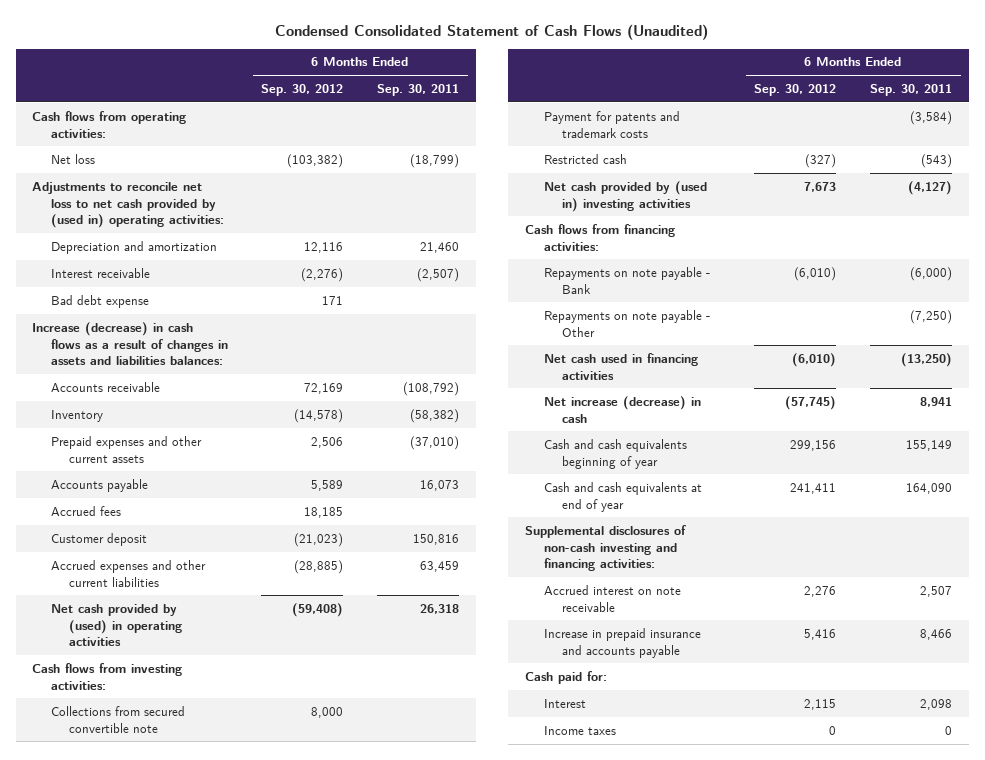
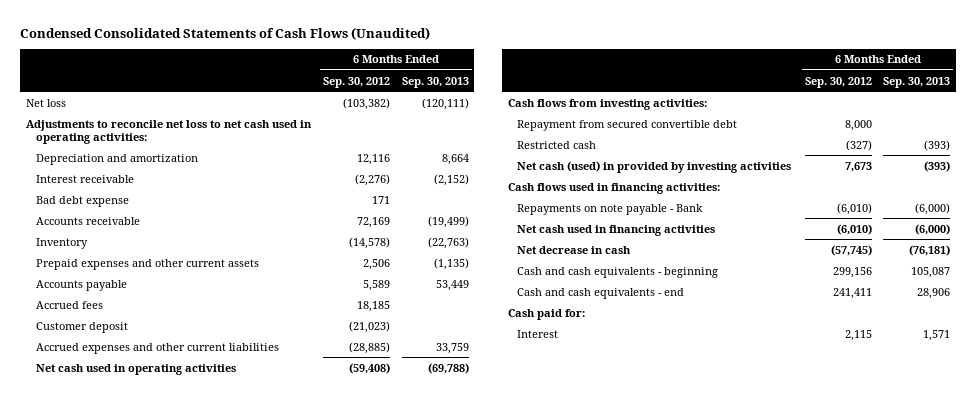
- Condensed Consolidated Statement of Cash Flows (Unaudited)
+ Condensed Consolidated Statements of Cash Flows (Unaudited)
- | 6 Months Ended Sep. 30, 2012 | 6 Months Ended Sep. 30, 2011
+ | 6 Months Ended Sep. 30, 2012 | 6 Months Ended Sep. 30, 2013
- Cash flows from operating activities:
- Adjustments to reconcile net loss to net cash provided by (used in) operating activities:
+ Adjustments to reconcile net loss to net cash used in operating activities:
- Increase (decrease) in cash flows as a result of changes in assets and liabilities balances:
- Net cash provided by (used) in operating activities | (59,408) | 26,318
+ Net cash used in operating activities | (59,408) | (69,788)
- Collections from secured convertible note | 8,000 |
- Payment for patents and trademark costs | | (3,584)
+ Repayment from secured convertible debt | 8,000 |
- Net cash provided by (used in) investing activities | 7,673 | (4,127)
- Cash flows from financing activities:
+ Net cash (used) in provided by investing activities | 7,673 | (393)
+ Cash flows used in financing activities:
- Repayments on note payable - Other | | (7,250)
- Net increase (decrease) in cash | (57,745) | 8,941
- Cash and cash equivalents beginning of year | 299,156 | 155,149
- Cash and cash equivalents at end of year | 241,411 | 164,090
- Supplemental disclosures of non-cash investing and financing activities:
- Accrued interest on note receivable | 2,276 | 2,507
- Increase in prepaid insurance and accounts payable | 5,416 | 8,466
+ Net decrease in cash | (57,745) | (76,181)
+ Cash and cash equivalents - beginning | 299,156 | 105,087
+ Cash and cash equivalents - end | 241,411 | 28,906
- Income taxes | 0 | 0

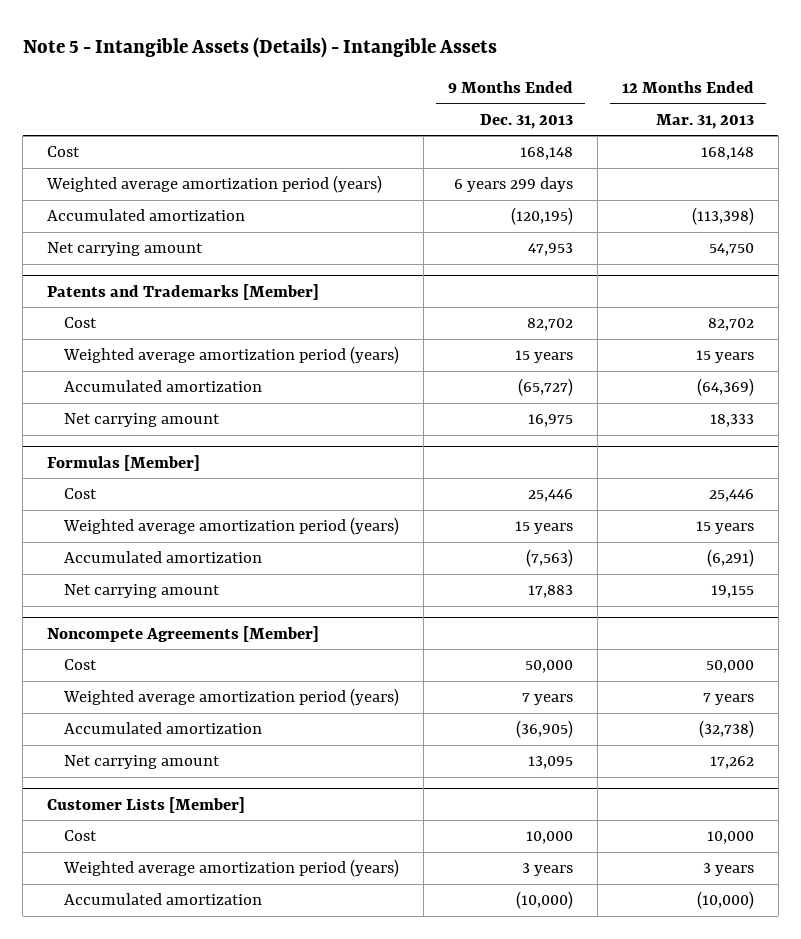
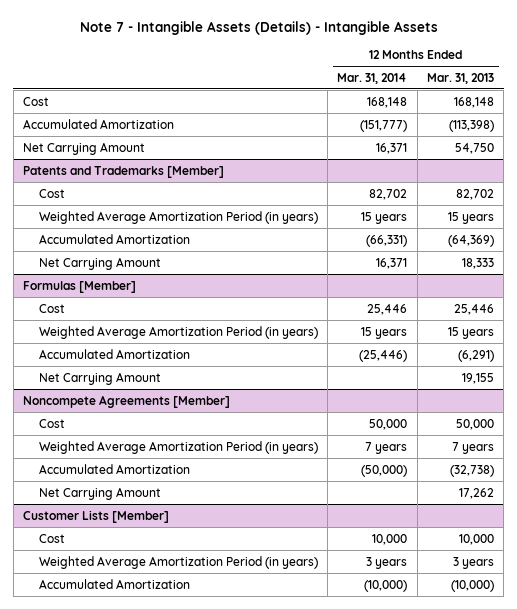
- Note 5 - Intangible Assets (Details) - Intangible Assets
+ Note 7 - Intangible Assets (Details) - Intangible Assets
- | 9 Months Ended Dec. 31, 2013 | 12 Months Ended Mar. 31, 2013
+ | 12 Months Ended Mar. 31, 2014 | 12 Months Ended Mar. 31, 2013
- Weighted average amortization period (years) | 6 years 299 days |
- Accumulated amortization | (120,195) | (113,398)
- Net carrying amount | 47,953 | 54,750
+ Accumulated Amortization | (151,777) | (113,398)
+ Net Carrying Amount | 16,371 | 54,750
@ Patents and Trademarks [Member]
- Weighted average amortization period (years) | 15 years | 15 years
- Accumulated amortization | (65,727) | (64,369)
- Net carrying amount | 16,975 | 18,333
+ Weighted Average Amortization Period (in years) | 15 years | 15 years
+ Accumulated Amortization | (66,331) | (64,369)
+ Net Carrying Amount | 16,371 | 18,333
@ Formulas [Member]
- Weighted average amortization period (years) | 15 years | 15 years
- Accumulated amortization | (7,563) | (6,291)
- Net carrying amount | 17,883 | 19,155
+ Weighted Average Amortization Period (in years) | 15 years | 15 years
+ Accumulated Amortization | (25,446) | (6,291)
+ Net Carrying Amount | | 19,155
@ Noncompete Agreements [Member]
- Weighted average amortization period (years) | 7 years | 7 years
- Accumulated amortization | (36,905) | (32,738)
- Net carrying amount | 13,095 | 17,262
+ Weighted Average Amortization Period (in years) | 7 years | 7 years
+ Accumulated Amortization | (50,000) | (32,738)
+ Net Carrying Amount | | 17,262
@ Customer Lists [Member]
- Weighted average amortization period (years) | 3 years | 3 years
- Accumulated amortization | (10,000) | (10,000)
+ Weighted Average Amortization Period (in years) | 3 years | 3 years
+ Accumulated Amortization | (10,000) | (10,000)

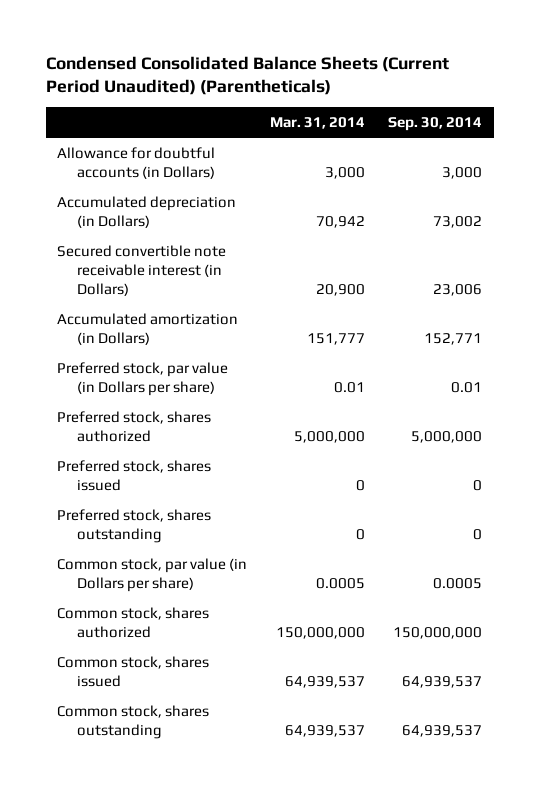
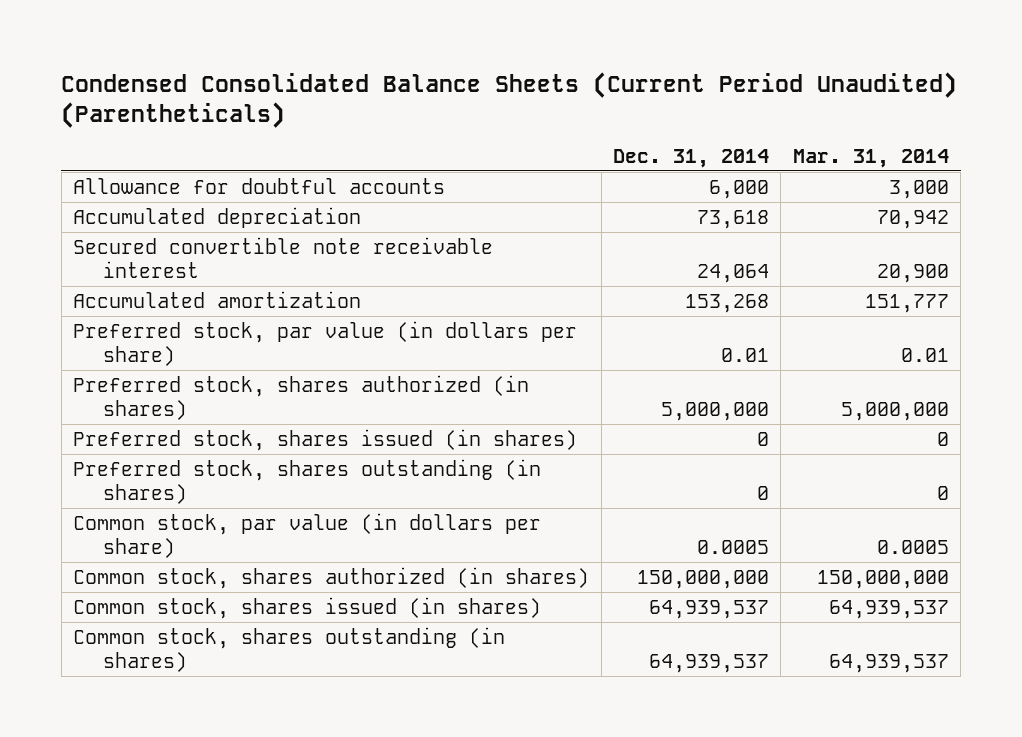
- | Mar. 31, 2014 | Sep. 30, 2014
+ | Dec. 31, 2014 | Mar. 31, 2014
- Allowance for doubtful accounts (in Dollars) | 3,000 | 3,000
- Accumulated depreciation (in Dollars) | 70,942 | 73,002
- Secured convertible note receivable interest (in Dollars) | 20,900 | 23,006
- Accumulated amortization (in Dollars) | 151,777 | 152,771
- Preferred stock, par value (in Dollars per share) | 0.01 | 0.01
- Preferred stock, shares authorized | 5,000,000 | 5,000,000
- Preferred stock, shares issued | 0 | 0
- Preferred stock, shares outstanding | 0 | 0
- Common stock, par value (in Dollars per share) | 0.0005 | 0.0005
- Common stock, shares authorized | 150,000,000 | 150,000,000
- Common stock, shares issued | 64,939,537 | 64,939,537
- Common stock, shares outstanding | 64,939,537 | 64,939,537
+ Allowance for doubtful accounts | 6,000 | 3,000
+ Accumulated depreciation | 73,618 | 70,942
+ Secured convertible note receivable interest | 24,064 | 20,900
+ Accumulated amortization | 153,268 | 151,777
+ Preferred stock, par value (in dollars per share) | 0.01 | 0.01
+ Preferred stock, shares authorized (in shares) | 5,000,000 | 5,000,000
+ Preferred stock, shares issued (in shares) | 0 | 0
+ Preferred stock, shares outstanding (in shares) | 0 | 0
+ Common stock, par value (in dollars per share) | 0.0005 | 0.0005
+ Common stock, shares authorized (in shares) | 150,000,000 | 150,000,000
+ Common stock, shares issued (in shares) | 64,939,537 | 64,939,537
+ Common stock, shares outstanding (in shares) | 64,939,537 | 64,939,537

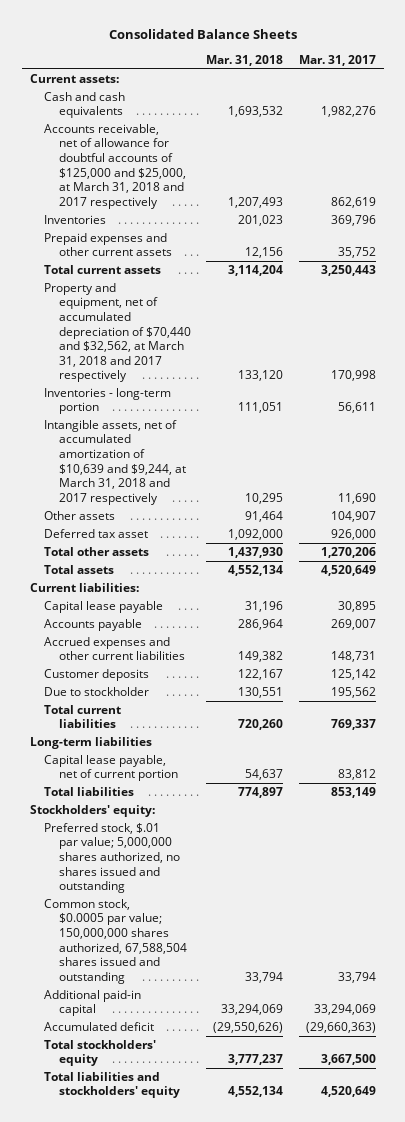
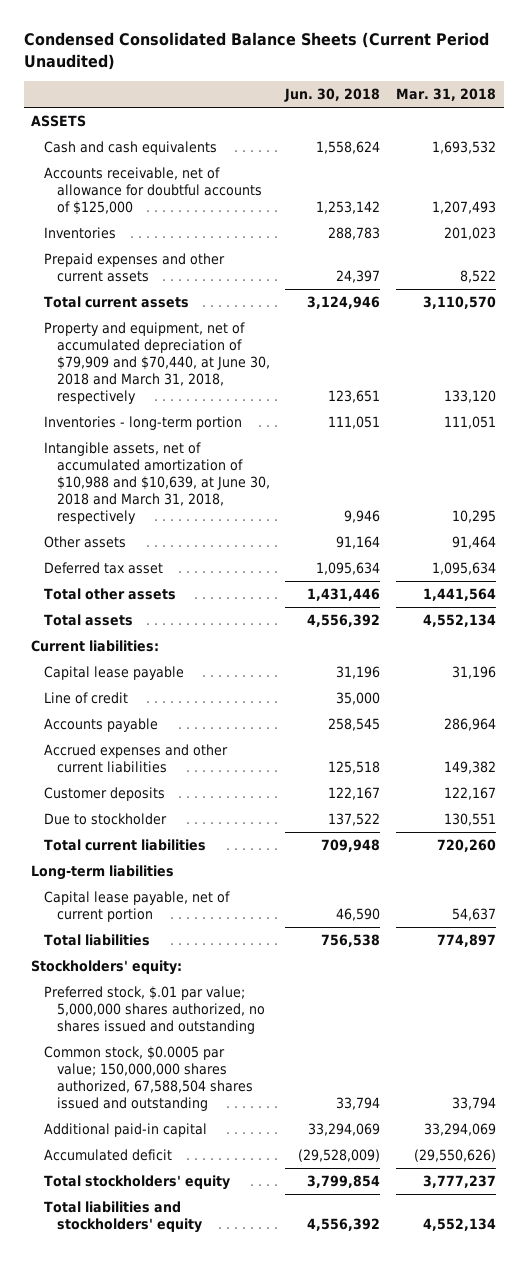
- Consolidated Balance Sheets
+ Condensed Consolidated Balance Sheets (Current Period Unaudited)
- | Mar. 31, 2018 | Mar. 31, 2017
+ | Jun. 30, 2018 | Mar. 31, 2018
- Current assets:
+ ASSETS
- Accounts receivable, net of allowance for doubtful accounts of $125,000 and $25,000, at March 31, 2018 and 2017 respectively | 1,207,493 | 862,619
+ Accounts receivable, net of allowance for doubtful accounts of $125,000 | 1,253,142 | 1,207,493
- Prepaid expenses and other current assets | 12,156 | 35,752
- Total current assets | 3,114,204 | 3,250,443
- Property and equipment, net of accumulated depreciation of $70,440 and $32,562, at March 31, 2018 and 2017 respectively | 133,120 | 170,998
+ Prepaid expenses and other current assets | 24,397 | 8,522
+ Total current assets | 3,124,946 | 3,110,570
+ Property and equipment, net of accumulated depreciation of $79,909 and $70,440, at June 30, 2018 and March 31, 2018, respectively | 123,651 | 133,120
- Intangible assets, net of accumulated amortization of $10,639 and $9,244, at March 31, 2018 and 2017 respectively | 10,295 | 11,690
+ Intangible assets, net of accumulated amortization of $10,988 and $10,639, at June 30, 2018 and March 31, 2018, respectively | 9,946 | 10,295
- Deferred tax asset | 1,092,000 | 926,000
- Total other assets | 1,437,930 | 1,270,206
+ Deferred tax asset | 1,095,634 | 1,095,634
+ Total other assets | 1,431,446 | 1,441,564
+ Line of credit | 35,000 |

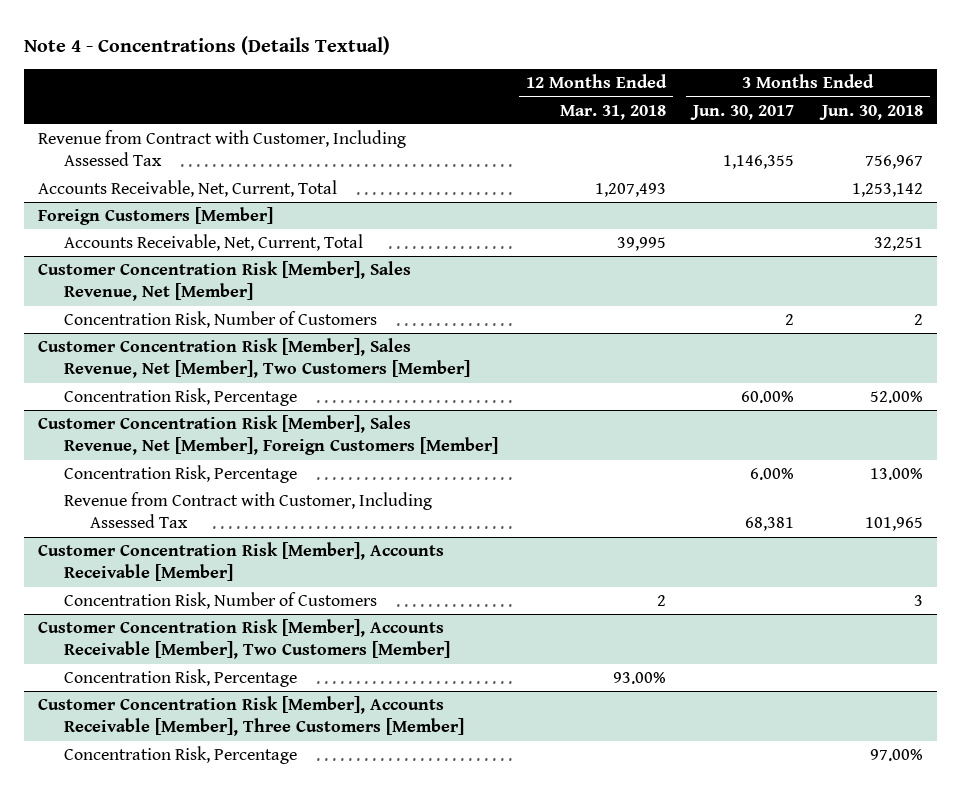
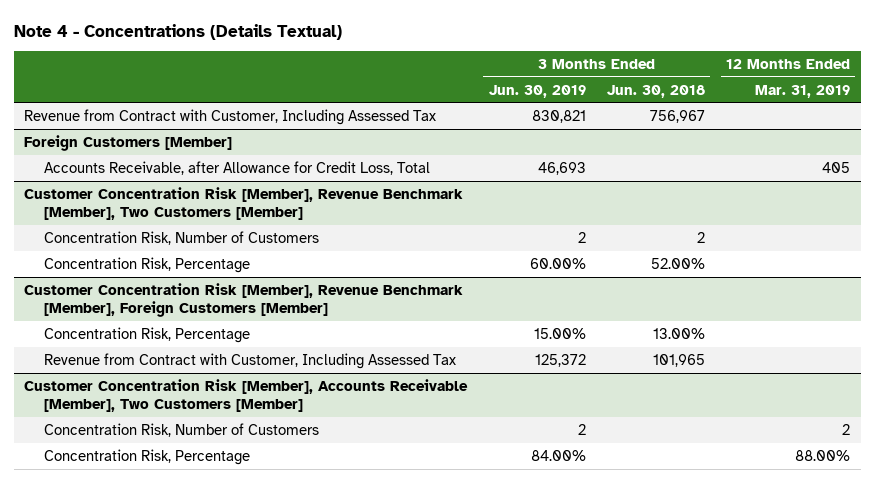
- | 12 Months Ended Mar. 31, 2018 | 3 Months Ended Jun. 30, 2017 | 3 Months Ended Jun. 30, 2018
+ | 3 Months Ended Jun. 30, 2019 | 3 Months Ended Jun. 30, 2018 | 12 Months Ended Mar. 31, 2019
- Accounts Receivable, Net, Current, Total | 1,207,493 | | 1,253,142
@ Foreign Customers [Member]
- Accounts Receivable, Net, Current, Total | 39,995 | | 32,251
- Customer Concentration Risk [Member], Sales Revenue, Net [Member]
@ Foreign Customers [Member]
+ Accounts Receivable, after Allowance for Credit Loss, Total | 46,693 | | 405
+ Customer Concentration Risk [Member], Revenue Benchmark [Member], Two Customers [Member]
- Customer Concentration Risk [Member], Sales Revenue, Net [Member], Two Customers [Member]
- Customer Concentration Risk [Member], Sales Revenue, Net [Member], Foreign Customers [Member]
+ Customer Concentration Risk [Member], Revenue Benchmark [Member], Foreign Customers [Member]
- Customer Concentration Risk [Member], Accounts Receivable [Member]
- Concentration Risk, Number of Customers | 2 | | 3
@ Customer Concentration Risk [Member], Accounts Receivable [Member], Two Customers [Member]
+ Concentration Risk, Number of Customers | 2 | | 2
- Customer Concentration Risk [Member], Accounts Receivable [Member], Three Customers [Member]
- Concentration Risk, Percentage | | | 97.00%

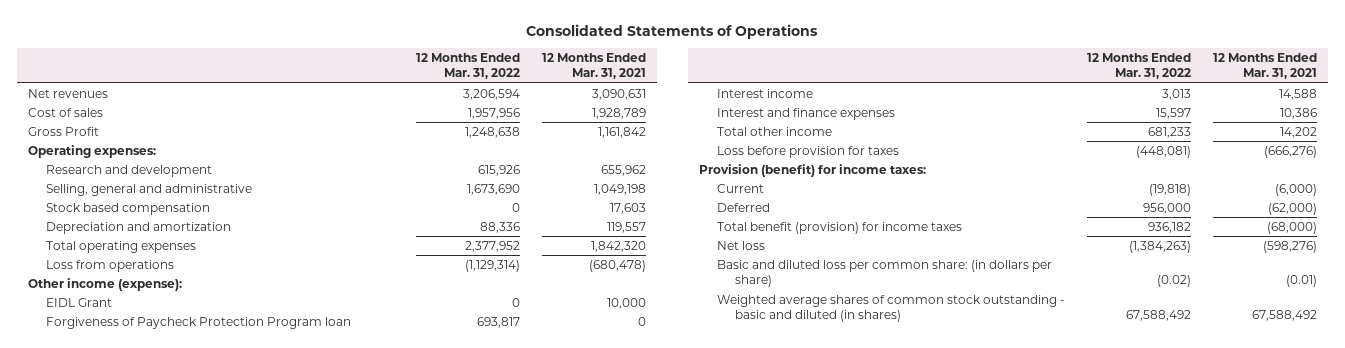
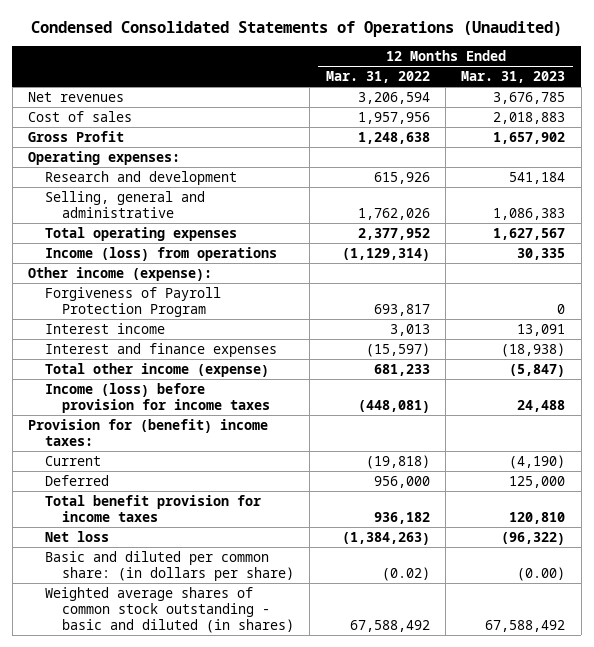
- Consolidated Statements of Operations
+ Condensed Consolidated Statements of Operations (Unaudited)
- | 12 Months Ended Mar. 31, 2022 | 12 Months Ended Mar. 31, 2021
+ | 12 Months Ended Mar. 31, 2022 | 12 Months Ended Mar. 31, 2023
- Selling, general and administrative | 1,673,690 | 1,049,198
- Stock based compensation | 0 | 17,603
- Depreciation and amortization | 88,336 | 119,557
+ Selling, general and administrative | 1,762,026 | 1,086,383
- Loss from operations | (1,129,314) | (680,478)
+ Income (loss) from operations | (1,129,314) | 30,335
- EIDL Grant | 0 | 10,000
- Forgiveness of Paycheck Protection Program loan | 693,817 | 0
+ Forgiveness of Payroll Protection Program | 693,817 | 0
- Interest and finance expenses | 15,597 | 10,386
- Total other income | 681,233 | 14,202
- Loss before provision for taxes | (448,081) | (666,276)
- Provision (benefit) for income taxes:
+ Interest and finance expenses | (15,597) | (18,938)
+ Total other income (expense) | 681,233 | (5,847)
+ Income (loss) before provision for income taxes | (448,081) | 24,488
+ Provision for (benefit) income taxes:
- Total benefit (provision) for income taxes | 936,182 | (68,000)
+ Total benefit provision for income taxes | 936,182 | 120,810
- Basic and diluted loss per common share: (in dollars per share) | (0.02) | (0.01)
+ Basic and diluted per common share: (in dollars per share) | (0.02) | (0.00)

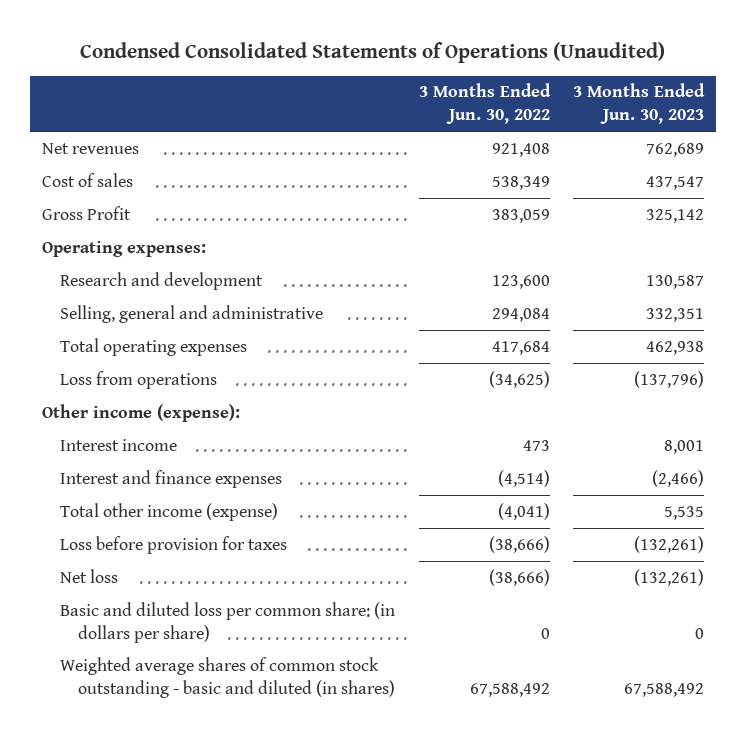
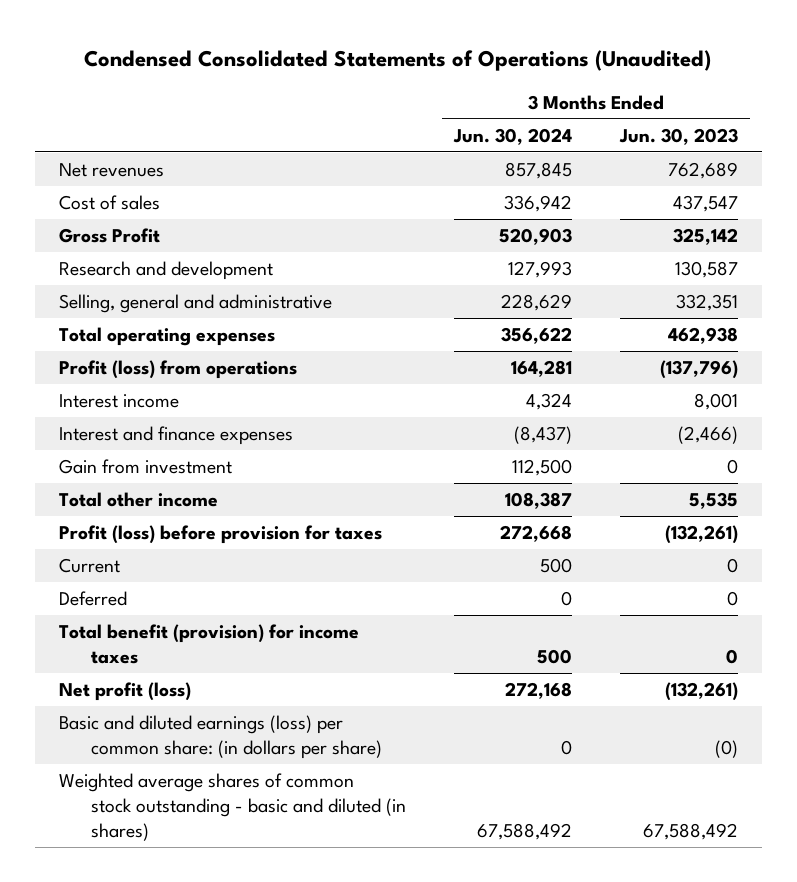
- | 3 Months Ended Jun. 30, 2022 | 3 Months Ended Jun. 30, 2023
+ | 3 Months Ended Jun. 30, 2024 | 3 Months Ended Jun. 30, 2023
- Operating expenses:
- Loss from operations | (34,625) | (137,796)
- Other income (expense):
+ Profit (loss) from operations | 164,281 | (137,796)
- Total other income (expense) | (4,041) | 5,535
- Loss before provision for taxes | (38,666) | (132,261)
- Net loss | (38,666) | (132,261)
- Basic and diluted loss per common share: (in dollars per share) | 0 | 0
+ Gain from investment | 112,500 | 0
+ Total other income | 108,387 | 5,535
+ Profit (loss) before provision for taxes | 272,668 | (132,261)
+ Current | 500 | 0
+ Deferred | 0 | 0
+ Total benefit (provision) for income taxes | 500 | 0
+ Net profit (loss) | 272,168 | (132,261)
+ Basic and diluted earnings (loss) per common share: (in dollars per share) | 0 | (0)

